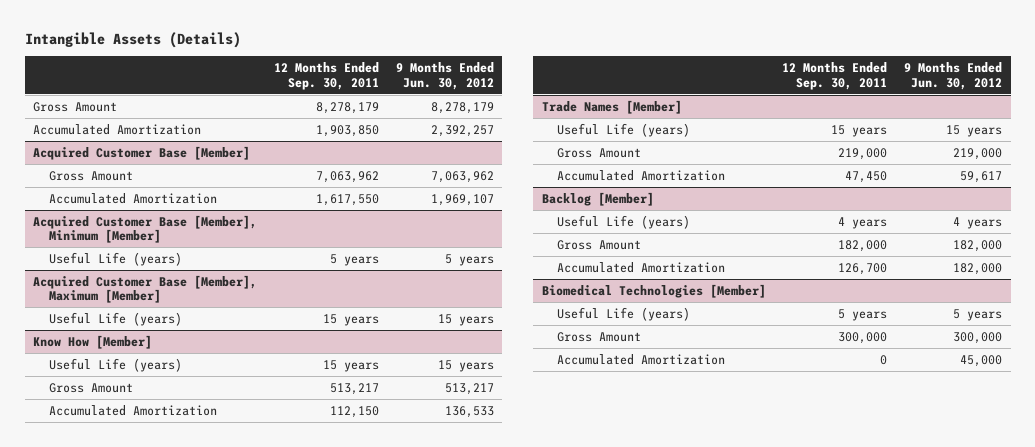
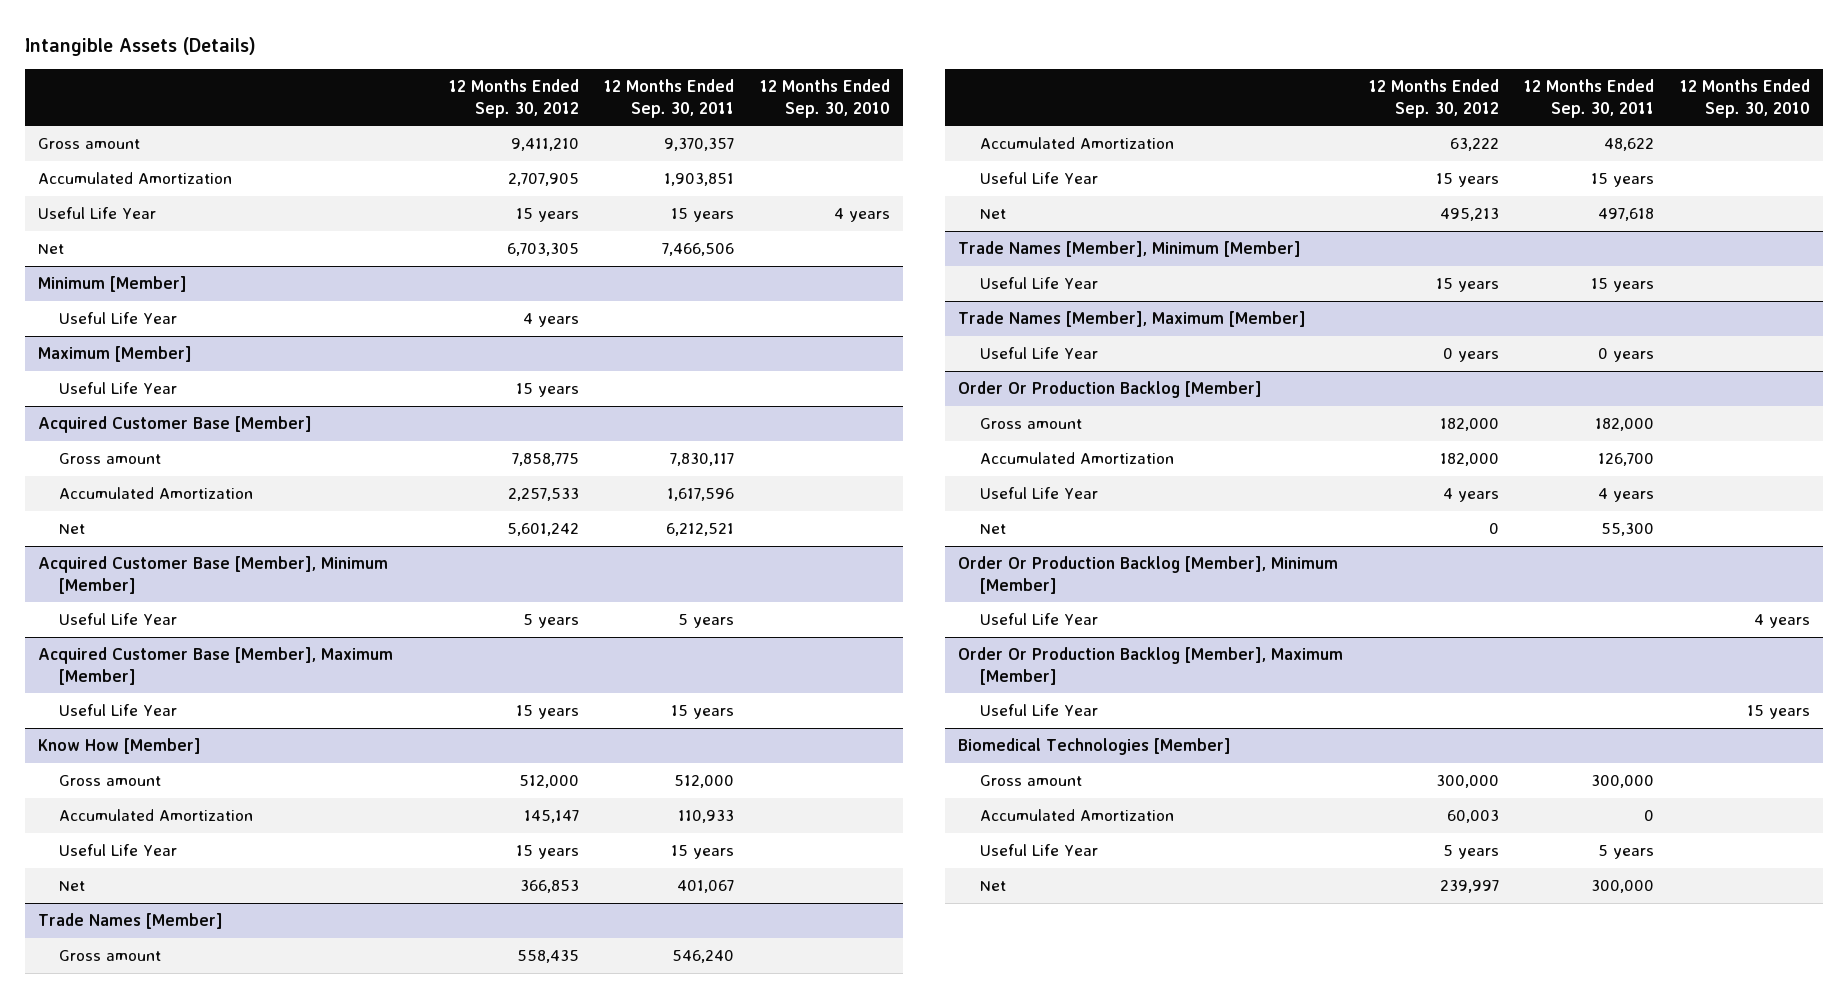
- | 12 Months Ended Sep. 30, 2011 | 9 Months Ended Jun. 30, 2012
+ | 12 Months Ended Sep. 30, 2012 | 12 Months Ended Sep. 30, 2011 | 12 Months Ended Sep. 30, 2010
- Gross Amount | 8,278,179 | 8,278,179
- Accumulated Amortization | 1,903,850 | 2,392,257
+ Gross amount | 9,411,210 | 9,370,357 |
+ Accumulated Amortization | 2,707,905 | 1,903,851 |
+ Useful Life Year | 15 years | 15 years | 4 years
+ Net | 6,703,305 | 7,466,506 |
+ Minimum [Member]
+ Useful Life Year | 4 years | |
+ Maximum [Member]
+ Useful Life Year | 15 years | |
@ Acquired Customer Base [Member]
- Gross Amount | 7,063,962 | 7,063,962
- Accumulated Amortization | 1,617,550 | 1,969,107
+ Gross amount | 7,858,775 | 7,830,117 |
+ Accumulated Amortization | 2,257,533 | 1,617,596 |
+ Net | 5,601,242 | 6,212,521 |
@ Acquired Customer Base [Member], Minimum [Member]
- Useful Life (years) | 5 years | 5 years
+ Useful Life Year | 5 years | 5 years |
@ Acquired Customer Base [Member], Maximum [Member]
- Useful Life (years) | 15 years | 15 years
+ Useful Life Year | 15 years | 15 years |
@ Know How [Member]
- Useful Life (years) | 15 years | 15 years
- Gross Amount | 513,217 | 513,217
- Accumulated Amortization | 112,150 | 136,533
+ Gross amount | 512,000 | 512,000 |
+ Accumulated Amortization | 145,147 | 110,933 |
+ Useful Life Year | 15 years | 15 years |
+ Net | 366,853 | 401,067 |
@ Trade Names [Member]
- Useful Life (years) | 15 years | 15 years
- Gross Amount | 219,000 | 219,000
- Accumulated Amortization | 47,450 | 59,617
- Backlog [Member]
- Useful Life (years) | 4 years | 4 years
- Gross Amount | 182,000 | 182,000
@ Trade Names [Member]
+ Gross amount | 558,435 | 546,240 |
+ Accumulated Amortization | 63,222 | 48,622 |
+ Useful Life Year | 15 years | 15 years |
+ Net | 495,213 | 497,618 |
+ Trade Names [Member], Minimum [Member]
+ Useful Life Year | 15 years | 15 years |
+ Trade Names [Member], Maximum [Member]
+ Useful Life Year | 0 years | 0 years |
+ Order Or Production Backlog [Member]
+ Gross amount | 182,000 | 182,000 |
+ Useful Life Year | 4 years | 4 years |
+ Net | 0 | 55,300 |
+ Order Or Production Backlog [Member], Minimum [Member]
+ Useful Life Year | | | 4 years
+ Order Or Production Backlog [Member], Maximum [Member]
+ Useful Life Year | | | 15 years
@ Biomedical Technologies [Member]
- Useful Life (years) | 5 years | 5 years
- Gross Amount | 300,000 | 300,000
+ Gross amount | 300,000 | 300,000 |
+ Useful Life Year | 5 years | 5 years |
+ Net | 239,997 | 300,000 |

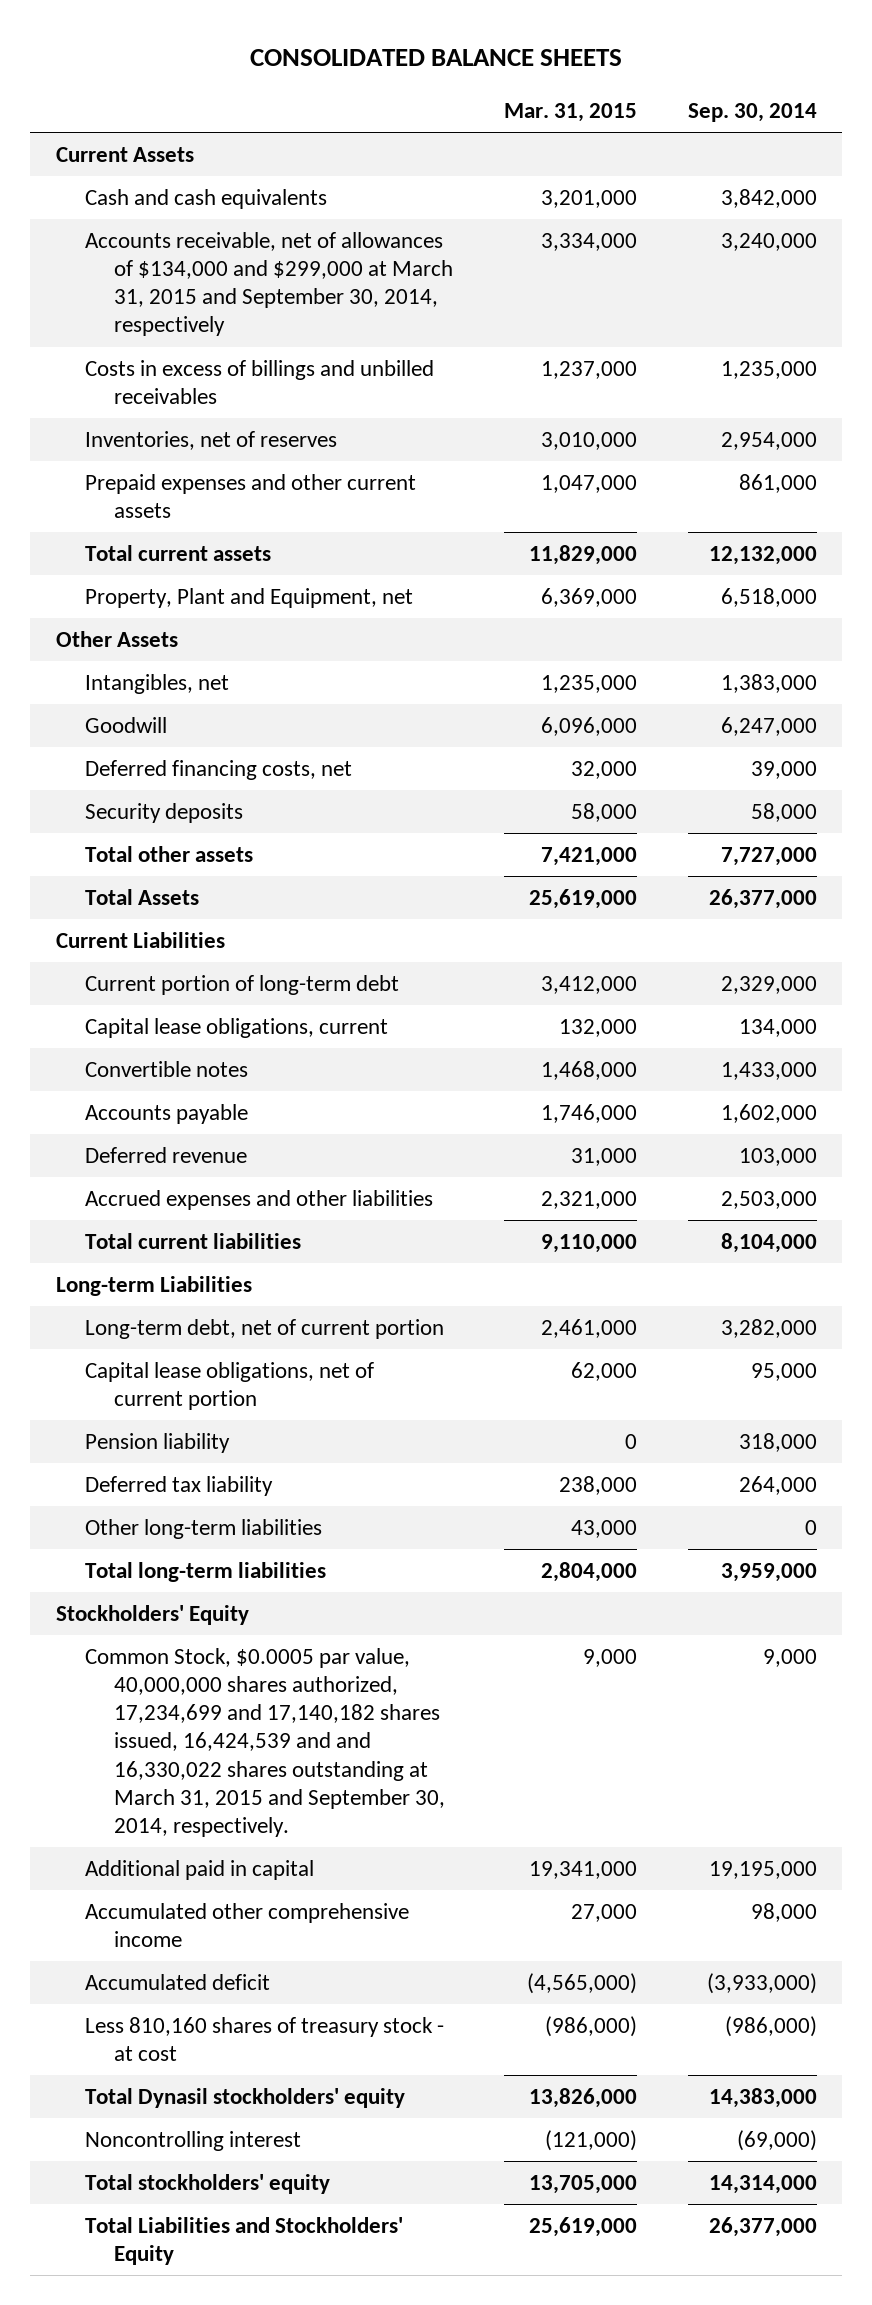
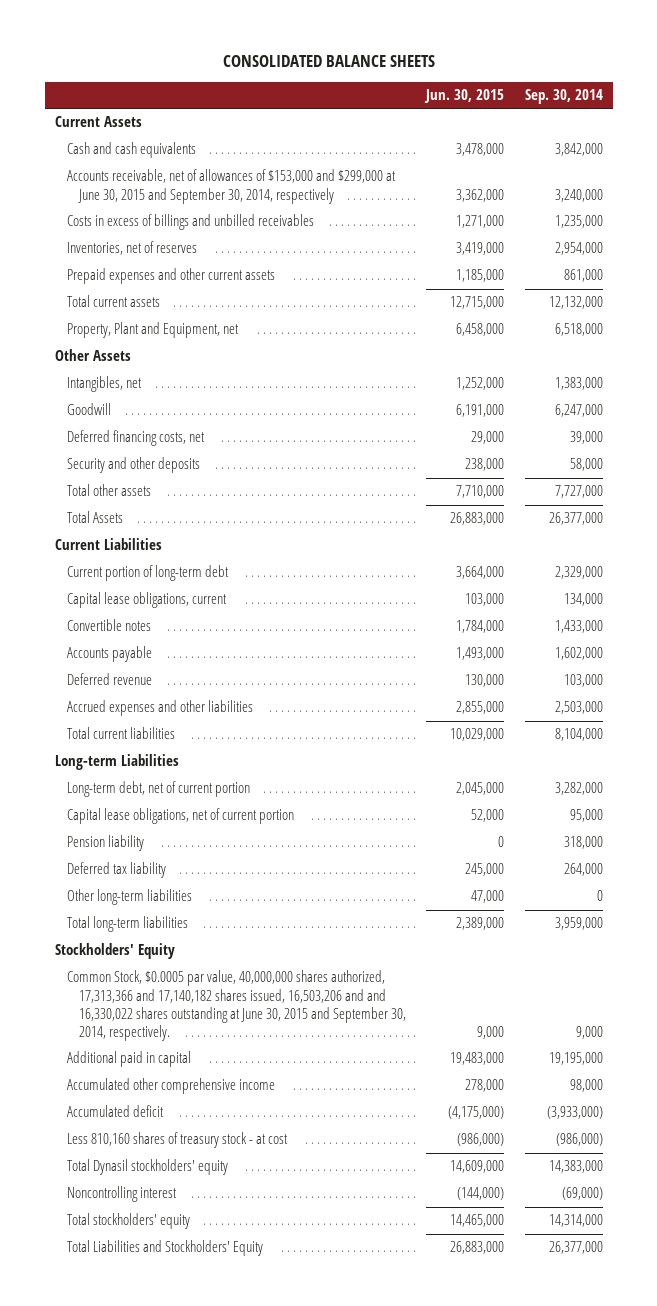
- | Mar. 31, 2015 | Sep. 30, 2014
+ | Jun. 30, 2015 | Sep. 30, 2014
- Accounts receivable, net of allowances of $134,000 and $299,000 at March 31, 2015 and September 30, 2014, respectively | 3,334,000 | 3,240,000
+ Accounts receivable, net of allowances of $153,000 and $299,000 at June 30, 2015 and September 30, 2014, respectively | 3,362,000 | 3,240,000
- Security deposits | 58,000 | 58,000
+ Security and other deposits | 238,000 | 58,000
- Common Stock, $0.0005 par value, 40,000,000 shares authorized, 17,234,699 and 17,140,182 shares issued, 16,424,539 and and 16,330,022 shares outstanding at March 31, 2015 and September 30, 2014, respectively. | 9,000 | 9,000
+ Common Stock, $0.0005 par value, 40,000,000 shares authorized, 17,313,366 and 17,140,182 shares issued, 16,503,206 and and 16,330,022 shares outstanding at June 30, 2015 and September 30, 2014, respectively. | 9,000 | 9,000

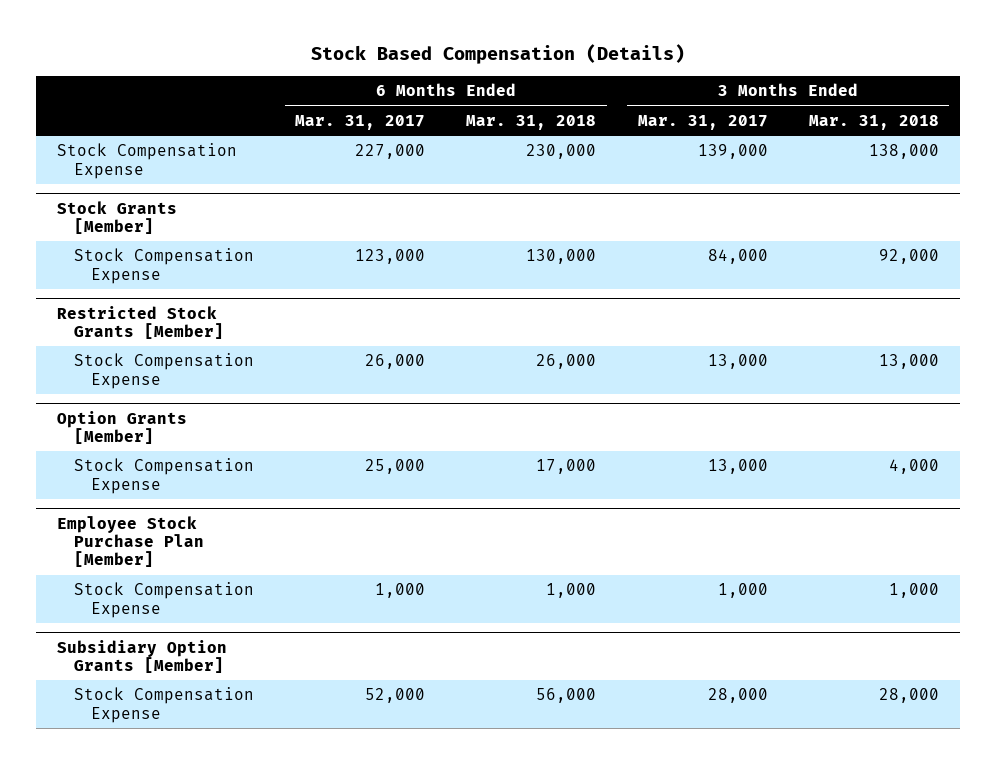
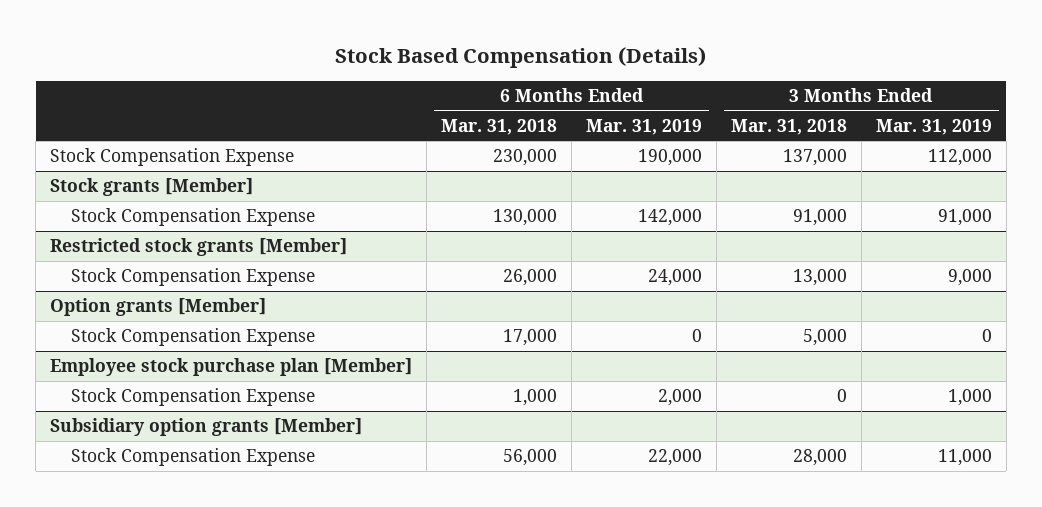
- | 6 Months Ended Mar. 31, 2017 | 6 Months Ended Mar. 31, 2018 | 3 Months Ended Mar. 31, 2017 | 3 Months Ended Mar. 31, 2018
+ | 6 Months Ended Mar. 31, 2018 | 6 Months Ended Mar. 31, 2019 | 3 Months Ended Mar. 31, 2018 | 3 Months Ended Mar. 31, 2019
- Stock Compensation Expense | 227,000 | 230,000 | 139,000 | 138,000
- Stock Grants [Member]
- Stock Compensation Expense | 123,000 | 130,000 | 84,000 | 92,000
- Restricted Stock Grants [Member]
+ Stock Compensation Expense | 230,000 | 190,000 | 137,000 | 112,000
+ Stock grants [Member]
+ Stock Compensation Expense | 130,000 | 142,000 | 91,000 | 91,000
+ Restricted stock grants [Member]
- Option Grants [Member]
- Stock Compensation Expense | 25,000 | 17,000 | 13,000 | 4,000
- Employee Stock Purchase Plan [Member]
- Stock Compensation Expense | 1,000 | 1,000 | 1,000 | 1,000
- Subsidiary Option Grants [Member]
+ Option grants [Member]
+ Stock Compensation Expense | 17,000 | 0 | 5,000 | 0
+ Employee stock purchase plan [Member]
+ Stock Compensation Expense | 1,000 | 2,000 | 0 | 1,000
+ Subsidiary option grants [Member]

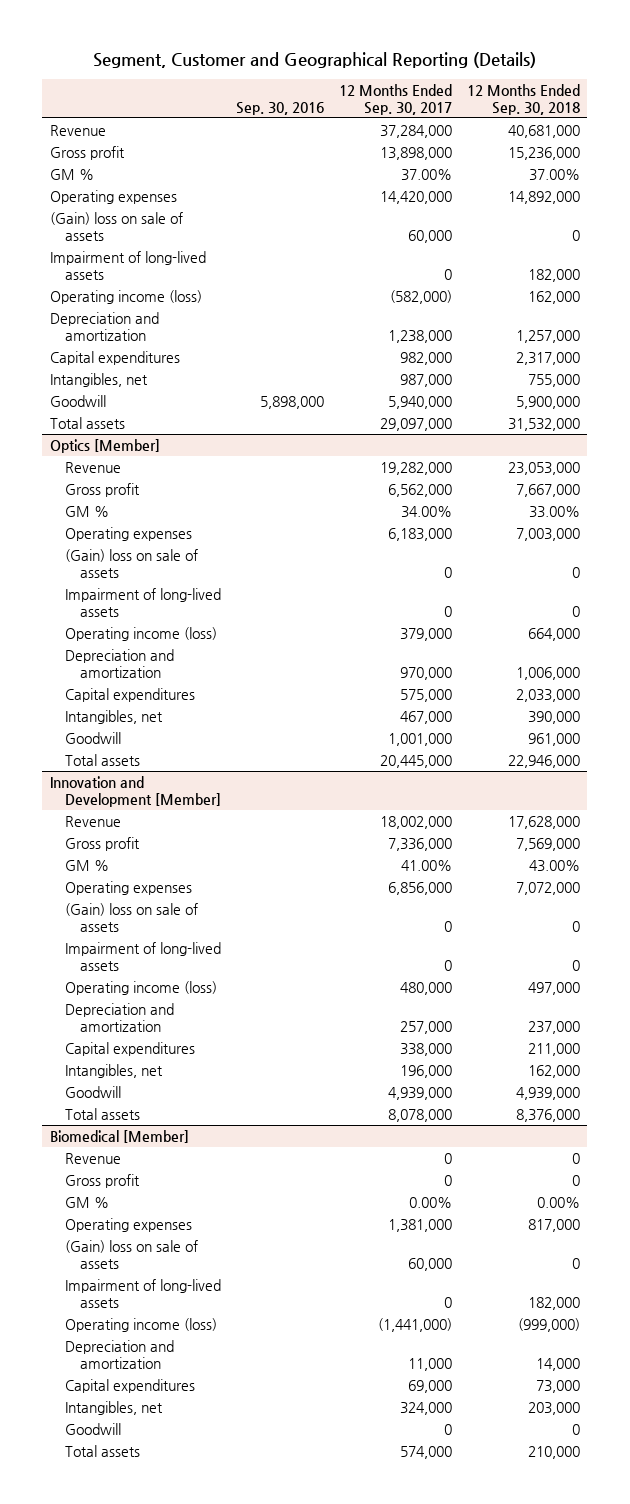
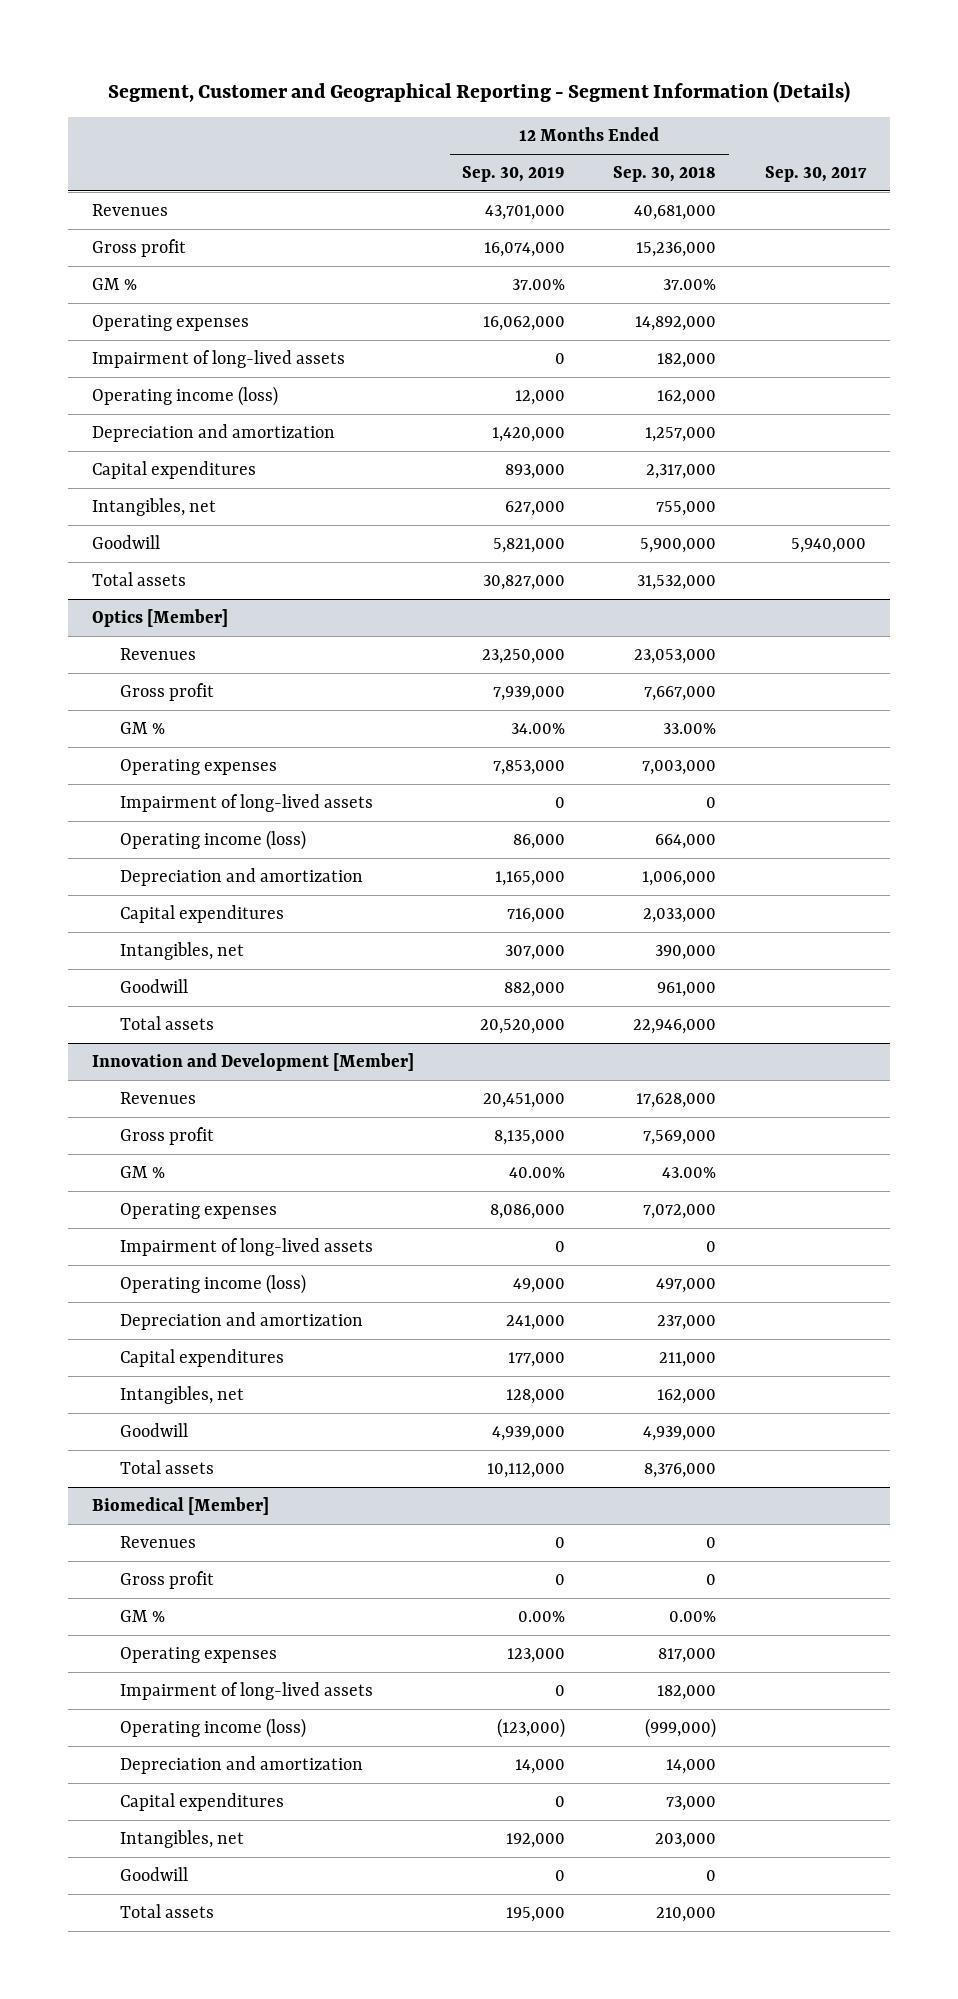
- Segment, Customer and Geographical Reporting (Details)
+ Segment, Customer and Geographical Reporting - Segment Information (Details)
- | Sep. 30, 2016 | 12 Months Ended Sep. 30, 2017 | 12 Months Ended Sep. 30, 2018
+ | 12 Months Ended Sep. 30, 2019 | 12 Months Ended Sep. 30, 2018 | Sep. 30, 2017
- Revenue | | 37,284,000 | 40,681,000
+ Revenues | 43,701,000 | 40,681,000 |
- (Gain) loss on sale of assets | | 60,000 | 0
@ Optics [Member]
- Revenue | | 19,282,000 | 23,053,000
+ Revenues | 23,250,000 | 23,053,000 |
- (Gain) loss on sale of assets | | 0 | 0
@ Innovation and Development [Member]
- Revenue | | 18,002,000 | 17,628,000
+ Revenues | 20,451,000 | 17,628,000 |
- (Gain) loss on sale of assets | | 0 | 0
@ Biomedical [Member]
- Revenue | | 0 | 0
+ Revenues | 0 | 0 |
- (Gain) loss on sale of assets | | 60,000 | 0

